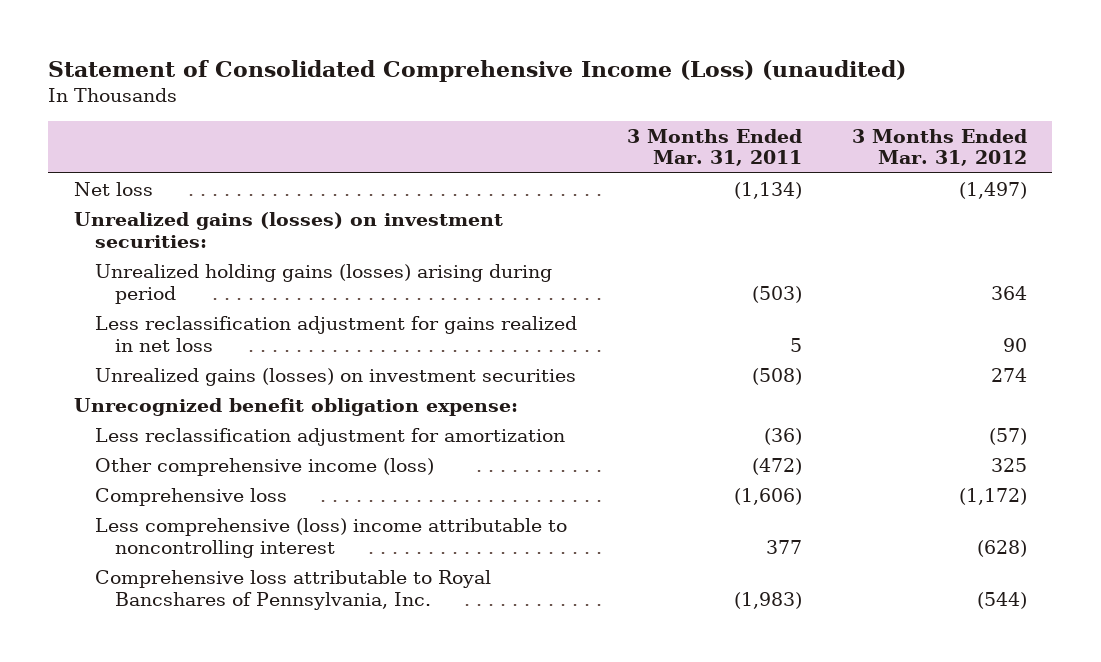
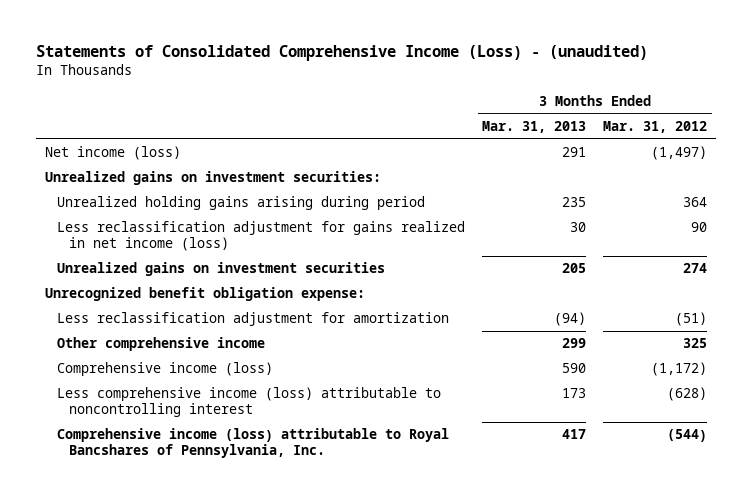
- Statement of Consolidated Comprehensive Income (Loss) (unaudited)
+ Statements of Consolidated Comprehensive Income (Loss) - (unaudited)
- | 3 Months Ended Mar. 31, 2011 | 3 Months Ended Mar. 31, 2012
+ | 3 Months Ended Mar. 31, 2013 | 3 Months Ended Mar. 31, 2012
- Net loss | (1,134) | (1,497)
- Unrealized gains (losses) on investment securities:
- Unrealized holding gains (losses) arising during period | (503) | 364
- Less reclassification adjustment for gains realized in net loss | 5 | 90
- Unrealized gains (losses) on investment securities | (508) | 274
+ Net income (loss) | 291 | (1,497)
+ Unrealized gains on investment securities:
+ Unrealized holding gains arising during period | 235 | 364
+ Less reclassification adjustment for gains realized in net income (loss) | 30 | 90
+ Unrealized gains on investment securities | 205 | 274
- Less reclassification adjustment for amortization | (36) | (57)
- Other comprehensive income (loss) | (472) | 325
- Comprehensive loss | (1,606) | (1,172)
- Less comprehensive (loss) income attributable to noncontrolling interest | 377 | (628)
- Comprehensive loss attributable to Royal Bancshares of Pennsylvania, Inc. | (1,983) | (544)
+ Less reclassification adjustment for amortization | (94) | (51)
+ Other comprehensive income | 299 | 325
+ Comprehensive income (loss) | 590 | (1,172)
+ Less comprehensive income (loss) attributable to noncontrolling interest | 173 | (628)
+ Comprehensive income (loss) attributable to Royal Bancshares of Pennsylvania, Inc. | 417 | (544)

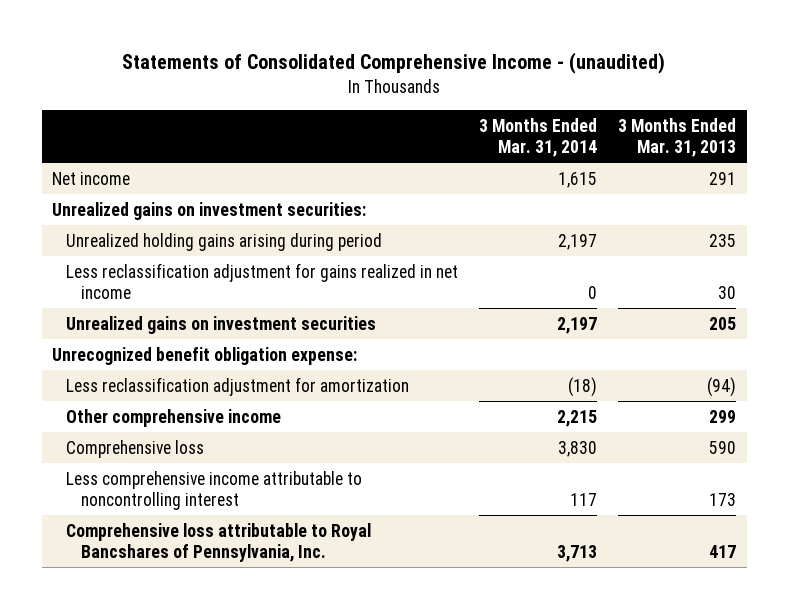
- Statements of Consolidated Comprehensive Income (Loss) - (unaudited)
+ Statements of Consolidated Comprehensive Income - (unaudited)
- | 3 Months Ended Mar. 31, 2013 | 3 Months Ended Mar. 31, 2012
+ | 3 Months Ended Mar. 31, 2014 | 3 Months Ended Mar. 31, 2013
- Net income (loss) | 291 | (1,497)
+ Net income | 1,615 | 291
- Less reclassification adjustment for gains realized in net income (loss) | 30 | 90
+ Less reclassification adjustment for gains realized in net income | 0 | 30
- Comprehensive income (loss) | 590 | (1,172)
- Less comprehensive income (loss) attributable to noncontrolling interest | 173 | (628)
- Comprehensive income (loss) attributable to Royal Bancshares of Pennsylvania, Inc. | 417 | (544)
+ Comprehensive loss | 3,830 | 590
+ Less comprehensive income attributable to noncontrolling interest | 117 | 173
+ Comprehensive loss attributable to Royal Bancshares of Pennsylvania, Inc. | 3,713 | 417

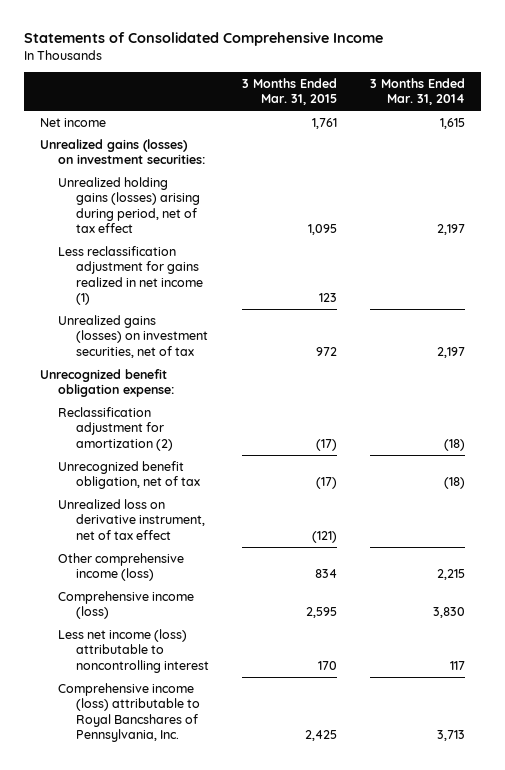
- Statements of Consolidated Comprehensive Income - (unaudited)
+ Statements of Consolidated Comprehensive Income
- | 3 Months Ended Mar. 31, 2014 | 3 Months Ended Mar. 31, 2013
+ | 3 Months Ended Mar. 31, 2015 | 3 Months Ended Mar. 31, 2014
- Unrealized gains on investment securities:
- Unrealized holding gains arising during period | 2,197 | 235
- Less reclassification adjustment for gains realized in net income | 0 | 30
- Unrealized gains on investment securities | 2,197 | 205
+ Unrealized gains (losses) on investment securities:
+ Unrealized holding gains (losses) arising during period, net of tax effect | 1,095 | 2,197
+ Less reclassification adjustment for gains realized in net income (1) | 123 |
+ Unrealized gains (losses) on investment securities, net of tax | 972 | 2,197
- Less reclassification adjustment for amortization | (18) | (94)
- Other comprehensive income | 2,215 | 299
- Comprehensive loss | 3,830 | 590
- Less comprehensive income attributable to noncontrolling interest | 117 | 173
- Comprehensive loss attributable to Royal Bancshares of Pennsylvania, Inc. | 3,713 | 417
+ Reclassification adjustment for amortization (2) | (17) | (18)
+ Unrecognized benefit obligation, net of tax | (17) | (18)
+ Unrealized loss on derivative instrument, net of tax effect | (121) |
+ Other comprehensive income (loss) | 834 | 2,215
+ Comprehensive income (loss) | 2,595 | 3,830
+ Less net income (loss) attributable to noncontrolling interest | 170 | 117
+ Comprehensive income (loss) attributable to Royal Bancshares of Pennsylvania, Inc. | 2,425 | 3,713

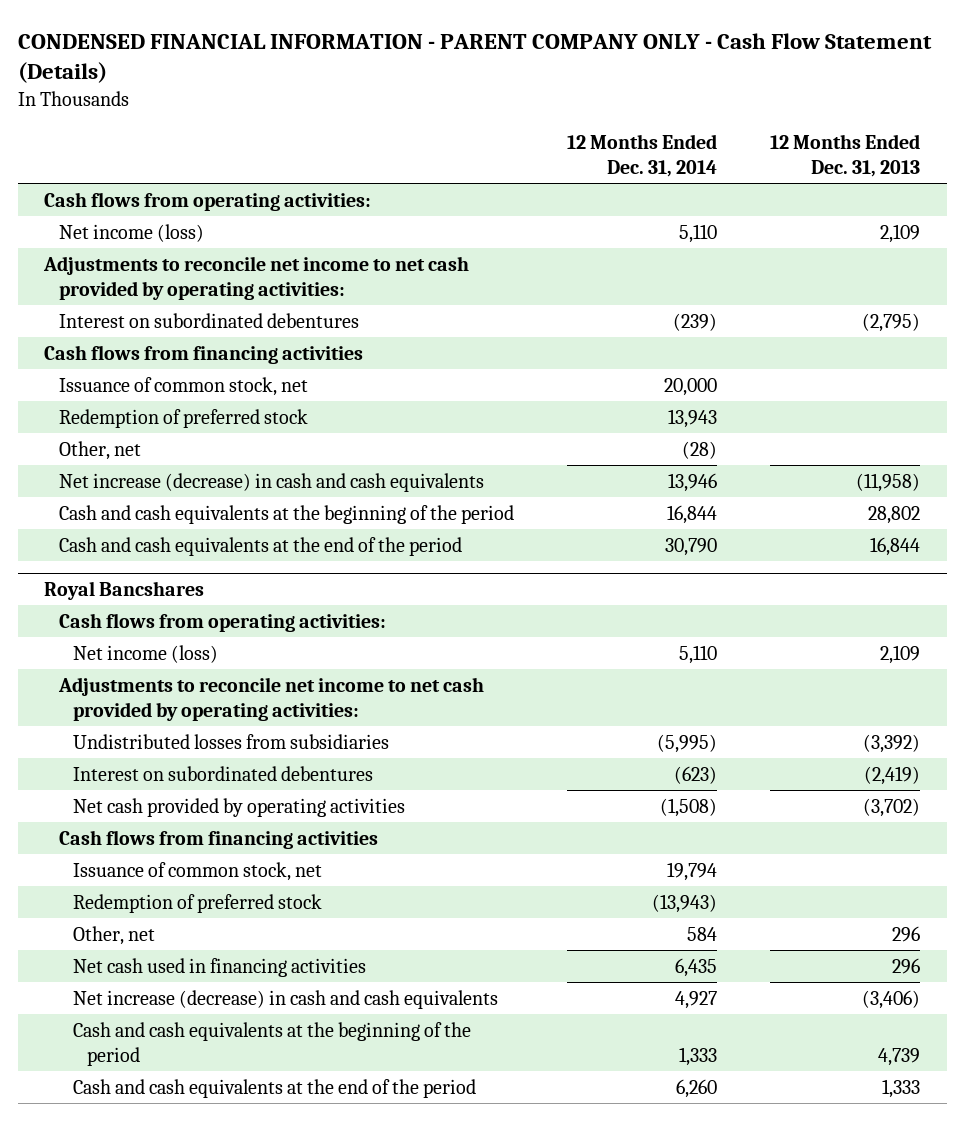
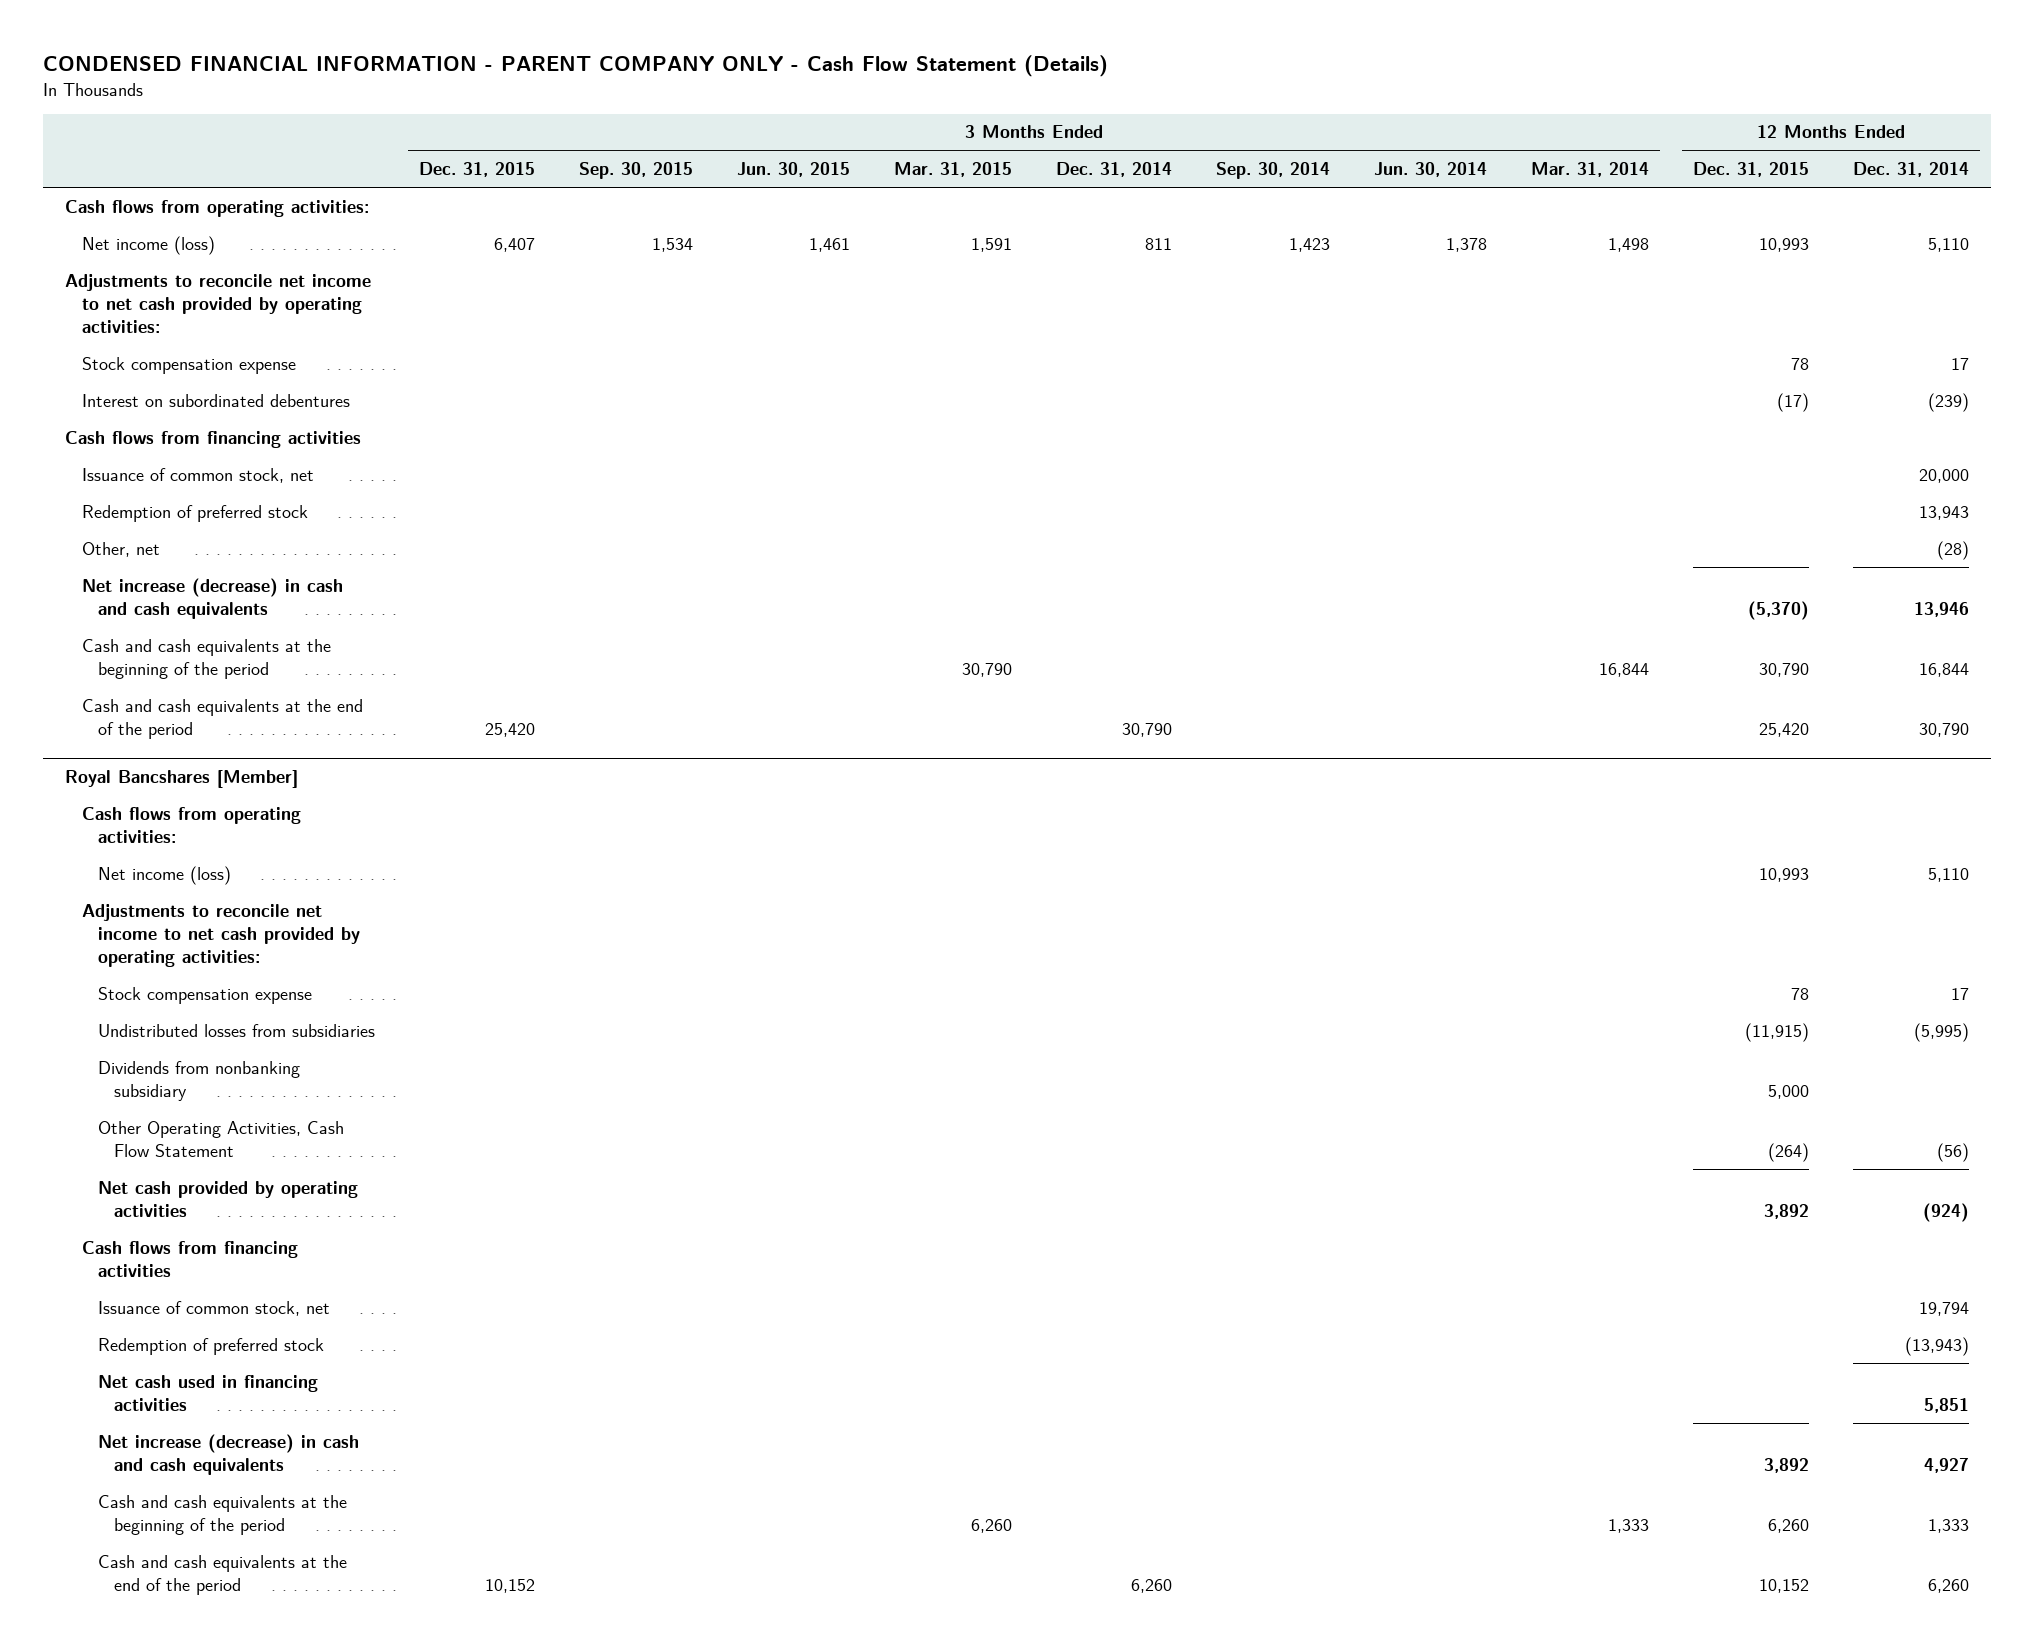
- | 12 Months Ended Dec. 31, 2014 | 12 Months Ended Dec. 31, 2013
+ | 3 Months Ended Dec. 31, 2015 | 3 Months Ended Sep. 30, 2015 | 3 Months Ended Jun. 30, 2015 | 3 Months Ended Mar. 31, 2015 | 3 Months Ended Dec. 31, 2014 | 3 Months Ended Sep. 30, 2014 | 3 Months Ended Jun. 30, 2014 | 3 Months Ended Mar. 31, 2014 | 12 Months Ended Dec. 31, 2015 | 12 Months Ended Dec. 31, 2014
+ Stock compensation expense | | | | | | | | | 78 | 17
- Royal Bancshares
+ Royal Bancshares [Member]
+ Stock compensation expense | | | | | | | | | 78 | 17
- Interest on subordinated debentures | (623) | (2,419)
- Net cash provided by operating activities | (1,508) | (3,702)
+ Dividends from nonbanking subsidiary | | | | | | | | | 5,000 |
+ Other Operating Activities, Cash Flow Statement | | | | | | | | | (264) | (56)
+ Net cash provided by operating activities | | | | | | | | | 3,892 | (924)
- Other, net | 584 | 296
- Net cash used in financing activities | 6,435 | 296
+ Net cash used in financing activities | | | | | | | | | | 5,851

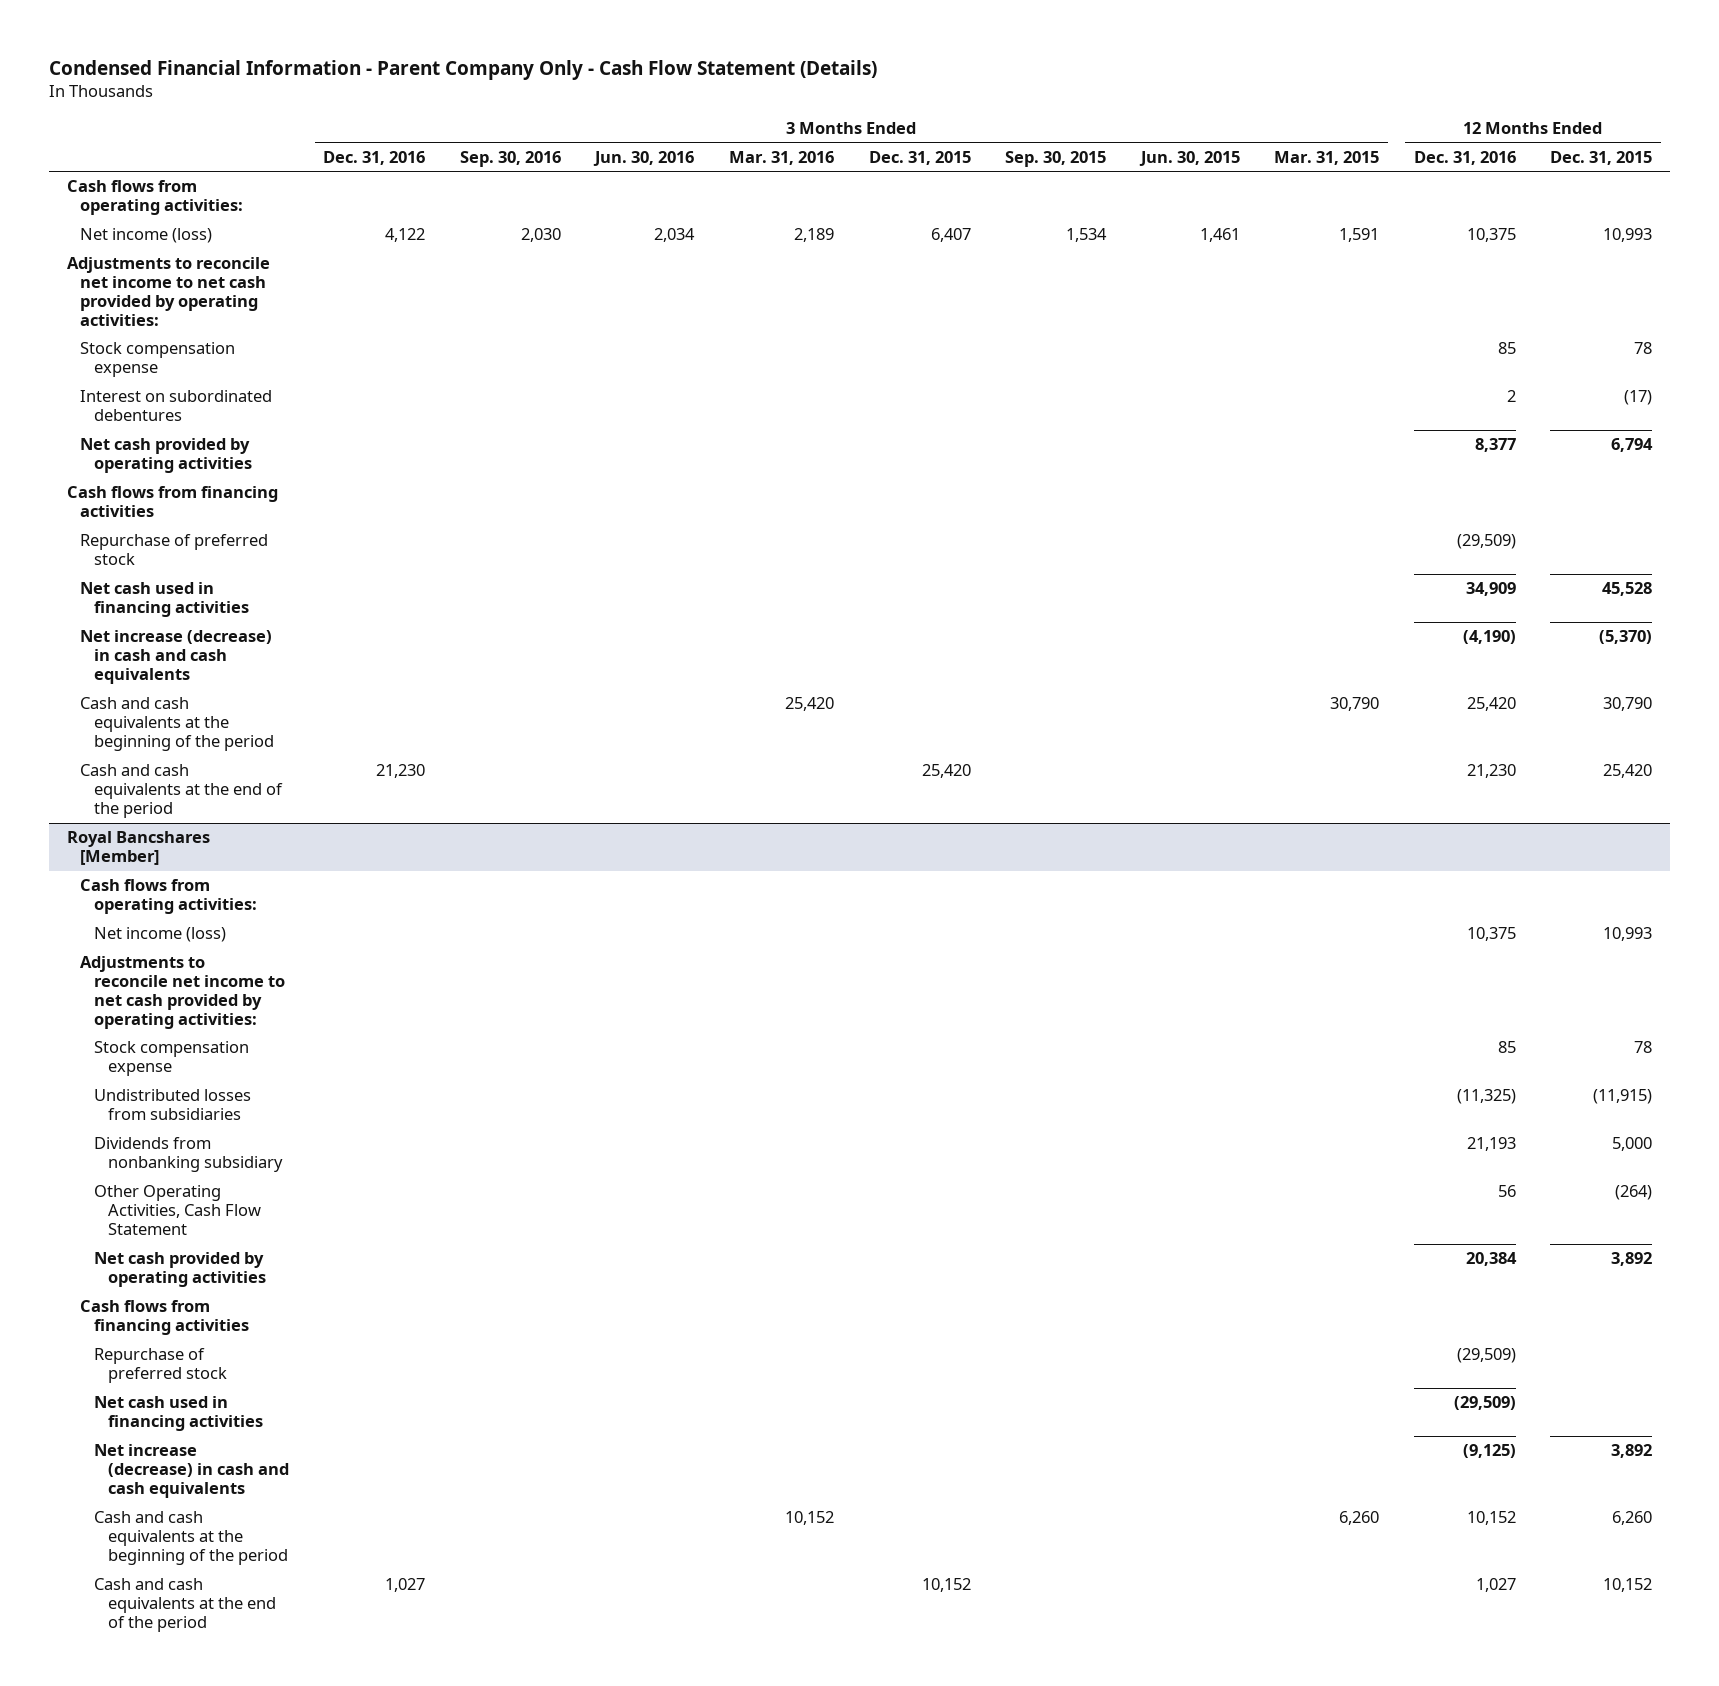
- CONDENSED FINANCIAL INFORMATION - PARENT COMPANY ONLY - Cash Flow Statement (Details)
+ Condensed Financial Information - Parent Company Only - Cash Flow Statement (Details)
- | 3 Months Ended Dec. 31, 2015 | 3 Months Ended Sep. 30, 2015 | 3 Months Ended Jun. 30, 2015 | 3 Months Ended Mar. 31, 2015 | 3 Months Ended Dec. 31, 2014 | 3 Months Ended Sep. 30, 2014 | 3 Months Ended Jun. 30, 2014 | 3 Months Ended Mar. 31, 2014 | 12 Months Ended Dec. 31, 2015 | 12 Months Ended Dec. 31, 2014
+ | 3 Months Ended Dec. 31, 2016 | 3 Months Ended Sep. 30, 2016 | 3 Months Ended Jun. 30, 2016 | 3 Months Ended Mar. 31, 2016 | 3 Months Ended Dec. 31, 2015 | 3 Months Ended Sep. 30, 2015 | 3 Months Ended Jun. 30, 2015 | 3 Months Ended Mar. 31, 2015 | 12 Months Ended Dec. 31, 2016 | 12 Months Ended Dec. 31, 2015
+ Net cash provided by operating activities | | | | | | | | | 8,377 | 6,794
- Issuance of common stock, net | | | | | | | | | | 20,000
- Redemption of preferred stock | | | | | | | | | | 13,943
- Other, net | | | | | | | | | | (28)
+ Repurchase of preferred stock | | | | | | | | | (29,509) |
+ Net cash used in financing activities | | | | | | | | | 34,909 | 45,528
@ Royal Bancshares [Member]
- Issuance of common stock, net | | | | | | | | | | 19,794
- Redemption of preferred stock | | | | | | | | | | (13,943)
+ Repurchase of preferred stock | | | | | | | | | (29,509) |

